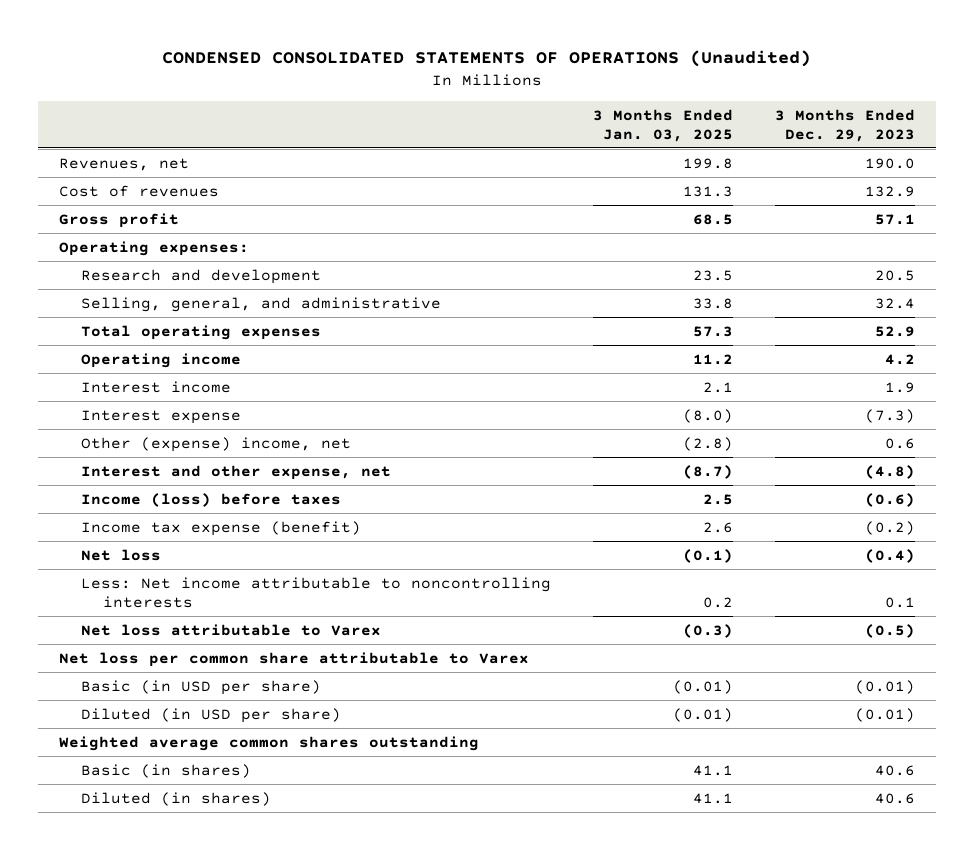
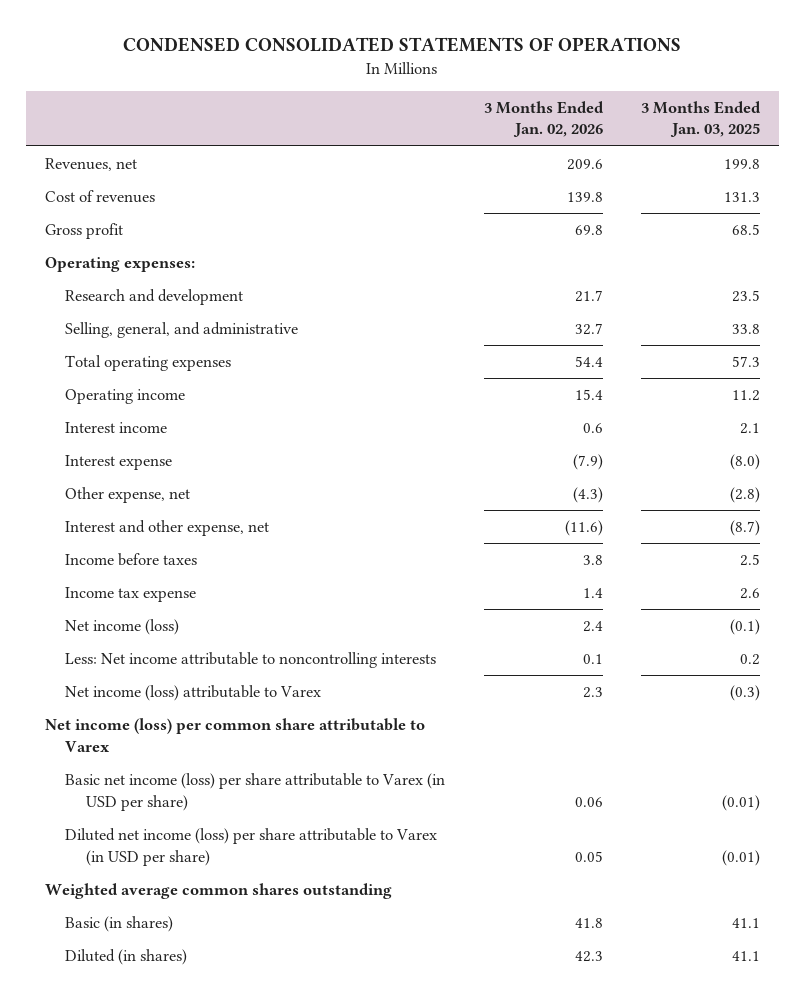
- CONDENSED CONSOLIDATED STATEMENTS OF OPERATIONS (Unaudited)
+ CONDENSED CONSOLIDATED STATEMENTS OF OPERATIONS
- | 3 Months Ended Jan. 03, 2025 | 3 Months Ended Dec. 29, 2023
+ | 3 Months Ended Jan. 02, 2026 | 3 Months Ended Jan. 03, 2025
- Other (expense) income, net | (2.8) | 0.6
+ Other expense, net | (4.3) | (2.8)
- Income (loss) before taxes | 2.5 | (0.6)
- Income tax expense (benefit) | 2.6 | (0.2)
- Net loss | (0.1) | (0.4)
+ Income before taxes | 3.8 | 2.5
+ Income tax expense | 1.4 | 2.6
+ Net income (loss) | 2.4 | (0.1)
- Net loss attributable to Varex | (0.3) | (0.5)
- Net loss per common share attributable to Varex
- Basic (in USD per share) | (0.01) | (0.01)
- Diluted (in USD per share) | (0.01) | (0.01)
+ Net income (loss) attributable to Varex | 2.3 | (0.3)
+ Net income (loss) per common share attributable to Varex
+ Basic net income (loss) per share attributable to Varex (in USD per share) | 0.06 | (0.01)
+ Diluted net income (loss) per share attributable to Varex (in USD per share) | 0.05 | (0.01)

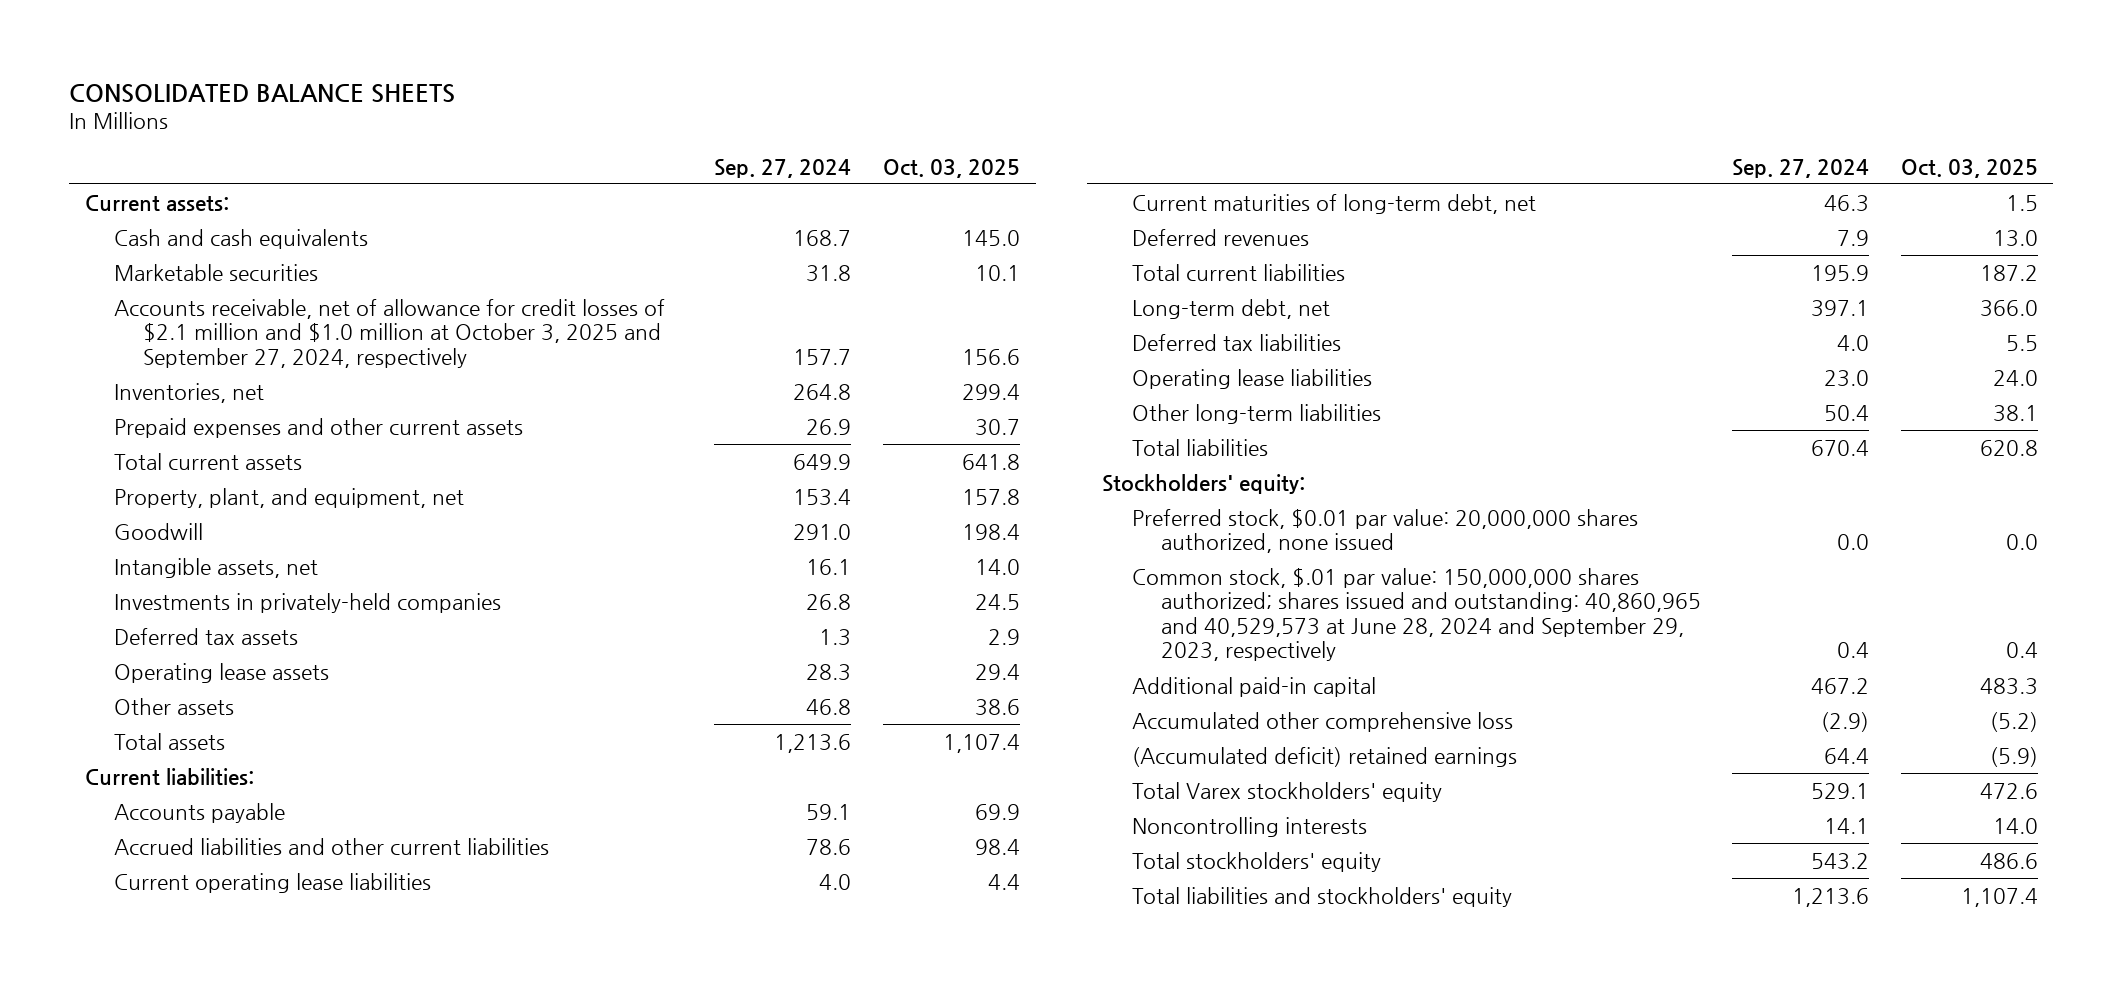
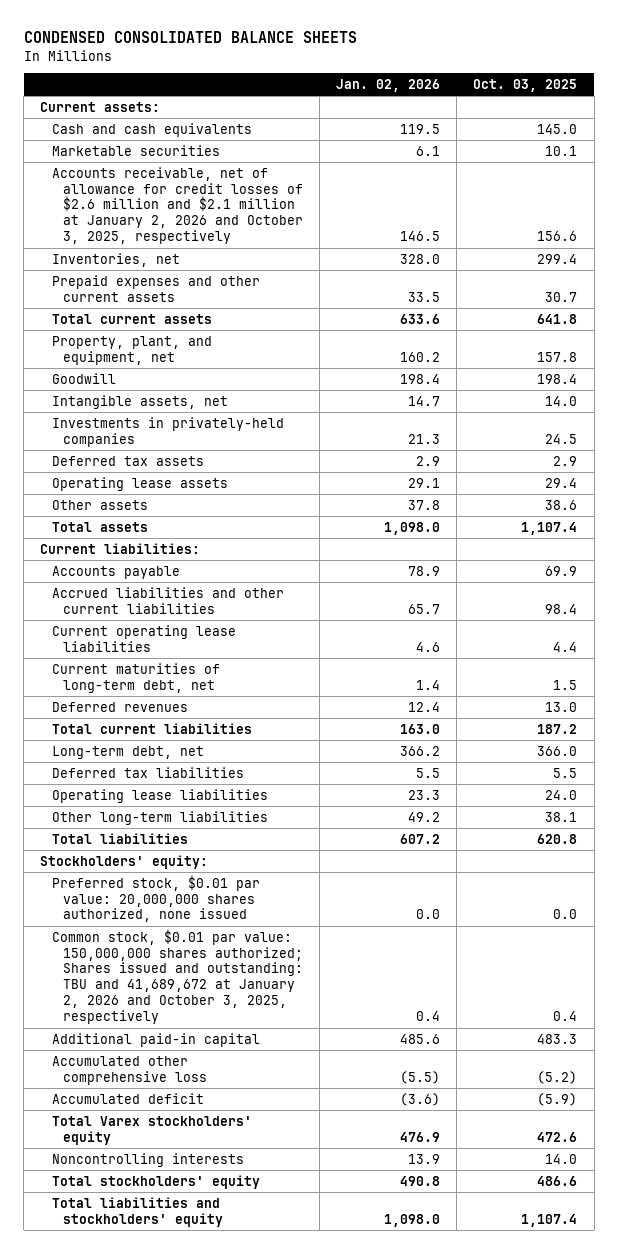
- CONSOLIDATED BALANCE SHEETS
+ CONDENSED CONSOLIDATED BALANCE SHEETS
- | Sep. 27, 2024 | Oct. 03, 2025
+ | Jan. 02, 2026 | Oct. 03, 2025
- Accounts receivable, net of allowance for credit losses of $2.1 million and $1.0 million at October 3, 2025 and September 27, 2024, respectively | 157.7 | 156.6
+ Accounts receivable, net of allowance for credit losses of $2.6 million and $2.1 million at January 2, 2026 and October 3, 2025, respectively | 146.5 | 156.6
- Common stock, $.01 par value: 150,000,000 shares authorized; shares issued and outstanding: 40,860,965 and 40,529,573 at June 28, 2024 and September 29, 2023, respectively | 0.4 | 0.4
+ Common stock, $0.01 par value: 150,000,000 shares authorized; Shares issued and outstanding: TBU and 41,689,672 at January 2, 2026 and October 3, 2025, respectively | 0.4 | 0.4
- (Accumulated deficit) retained earnings | 64.4 | (5.9)
+ Accumulated deficit | (3.6) | (5.9)

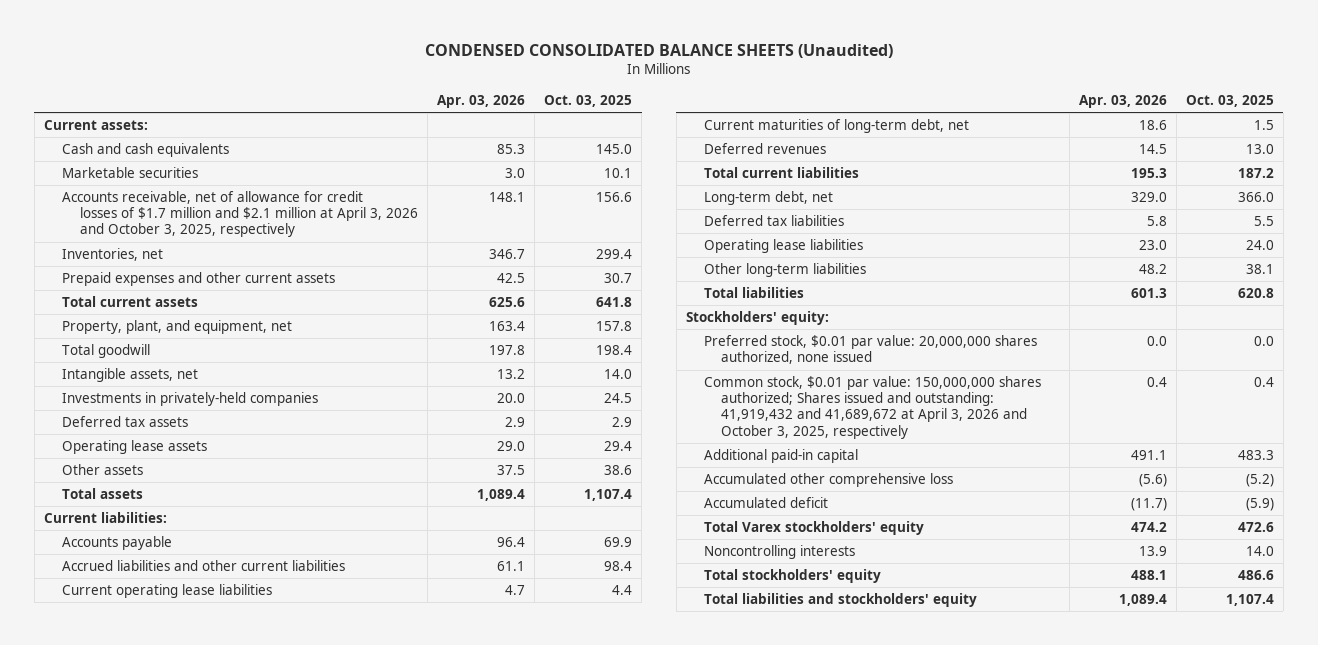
- CONDENSED CONSOLIDATED BALANCE SHEETS
+ CONDENSED CONSOLIDATED BALANCE SHEETS (Unaudited)
- | Jan. 02, 2026 | Oct. 03, 2025
+ | Apr. 03, 2026 | Oct. 03, 2025
- Accounts receivable, net of allowance for credit losses of $2.6 million and $2.1 million at January 2, 2026 and October 3, 2025, respectively | 146.5 | 156.6
+ Accounts receivable, net of allowance for credit losses of $1.7 million and $2.1 million at April 3, 2026 and October 3, 2025, respectively | 148.1 | 156.6
- Goodwill | 198.4 | 198.4
+ Total goodwill | 197.8 | 198.4
- Common stock, $0.01 par value: 150,000,000 shares authorized; Shares issued and outstanding: TBU and 41,689,672 at January 2, 2026 and October 3, 2025, respectively | 0.4 | 0.4
+ Common stock, $0.01 par value: 150,000,000 shares authorized; Shares issued and outstanding: 41,919,432 and 41,689,672 at April 3, 2026 and October 3, 2025, respectively | 0.4 | 0.4

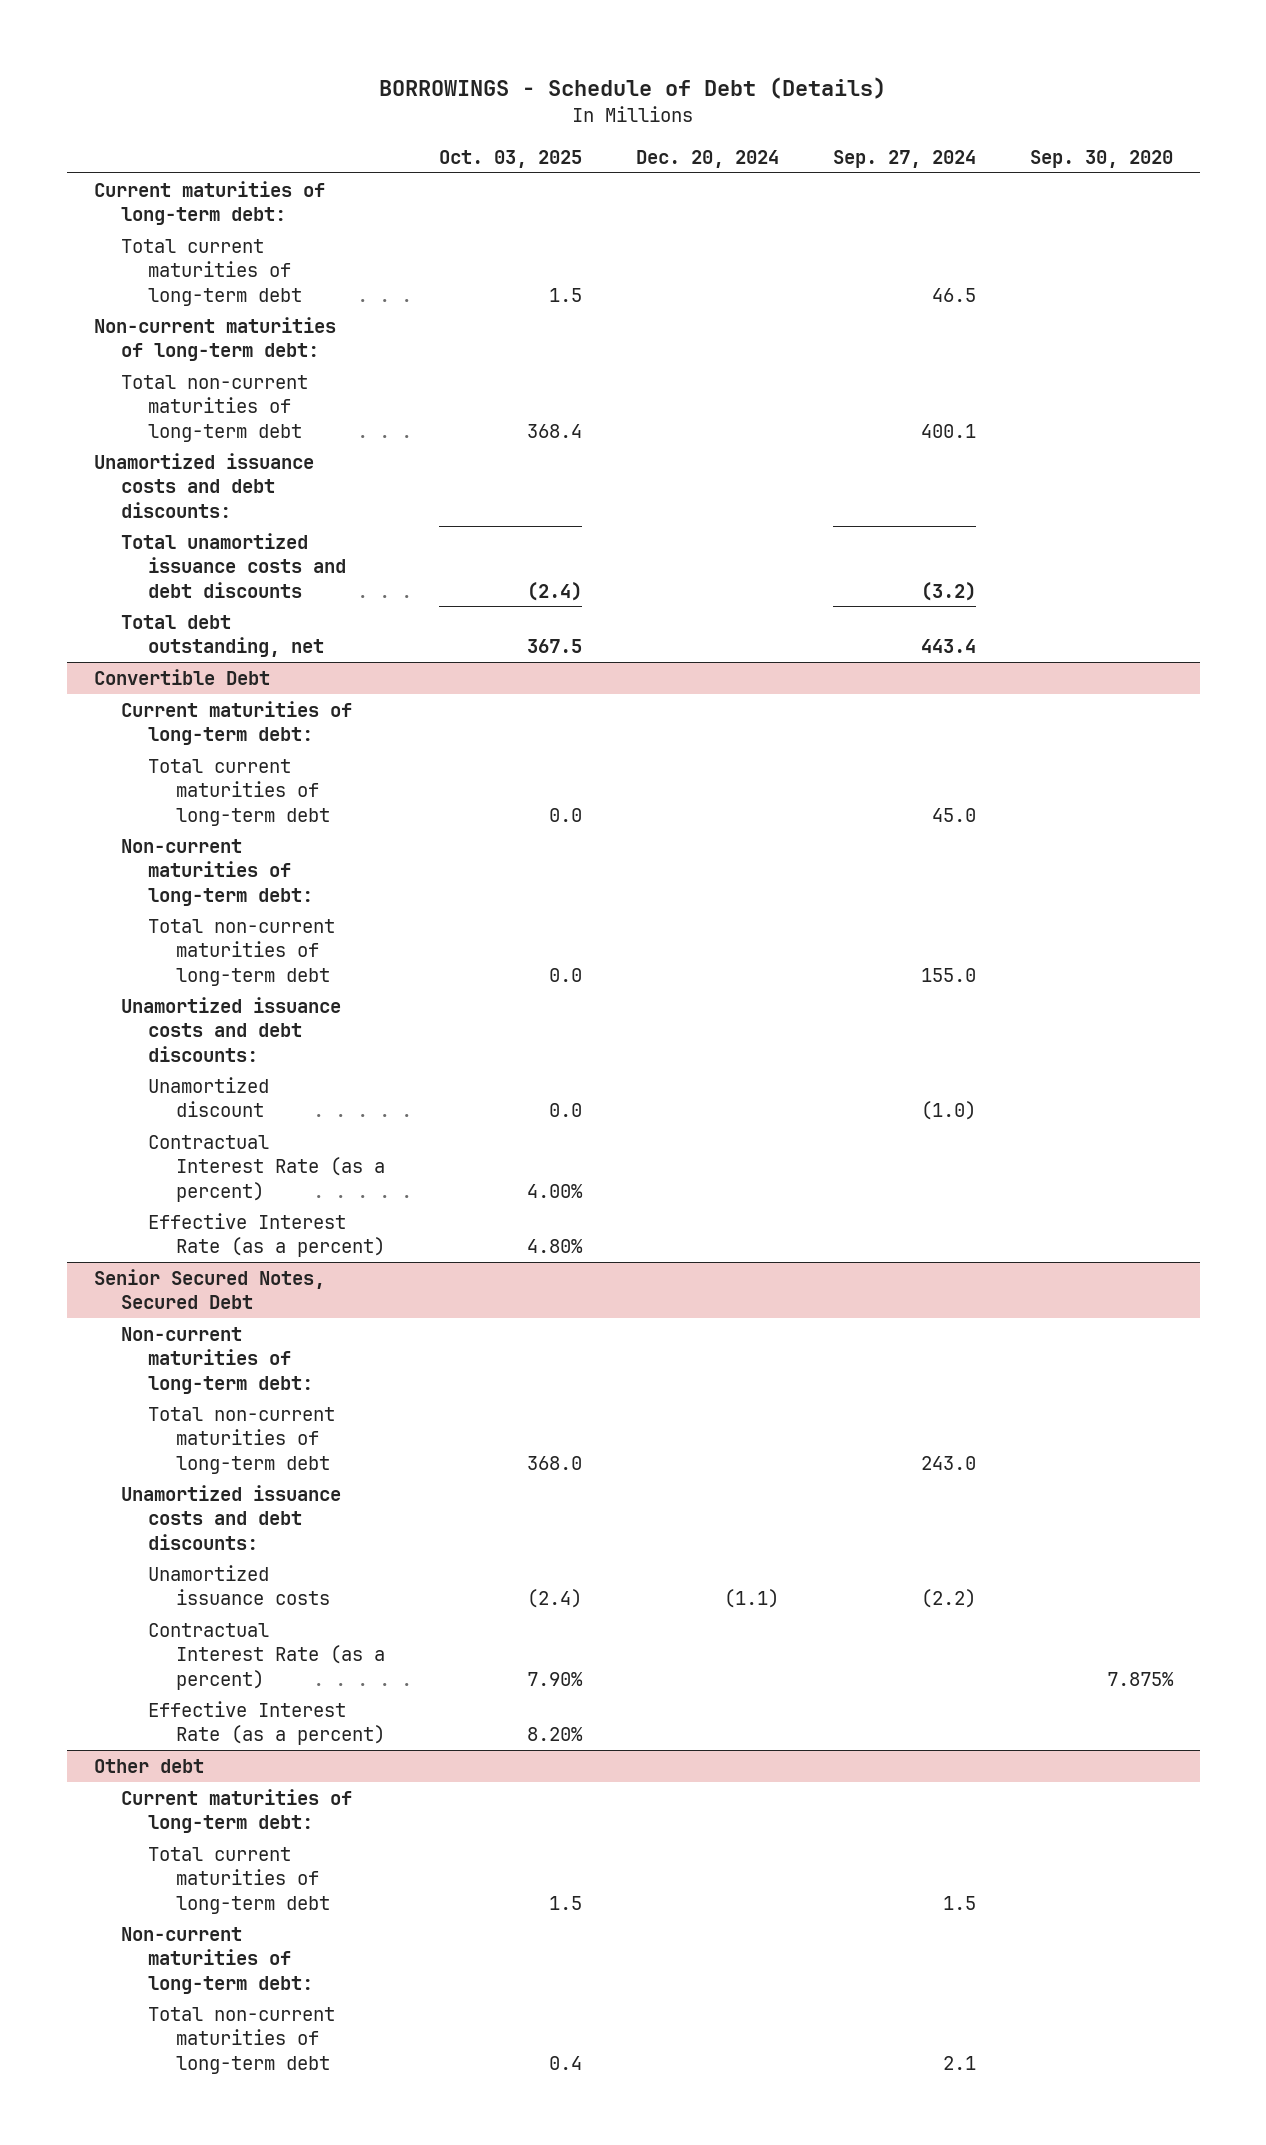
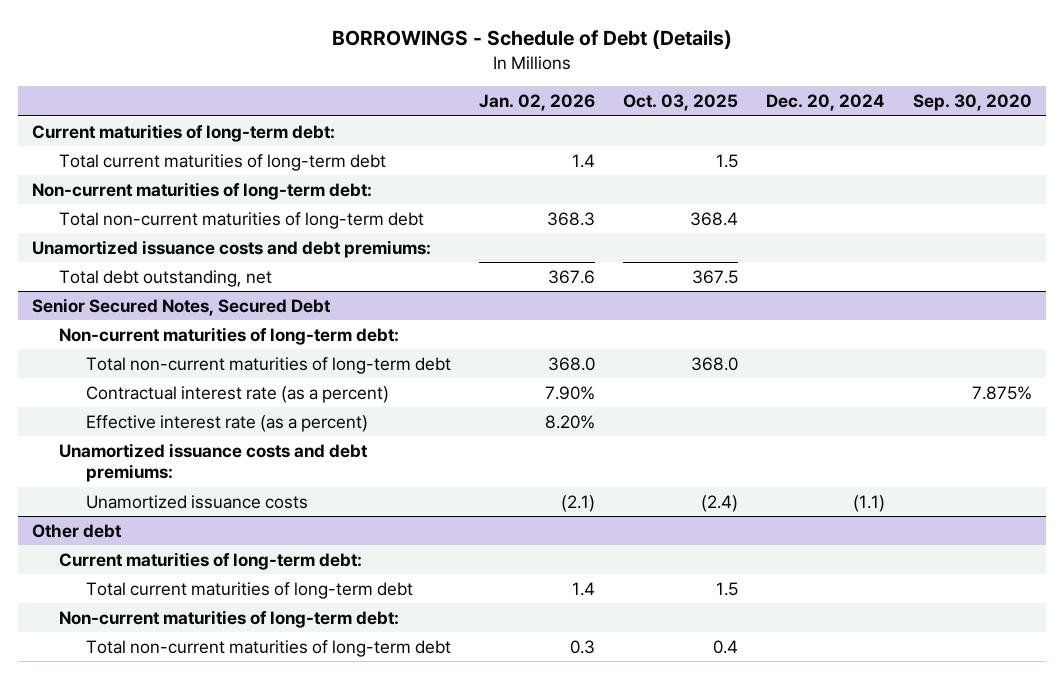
- | Oct. 03, 2025 | Dec. 20, 2024 | Sep. 27, 2024 | Sep. 30, 2020
+ | Jan. 02, 2026 | Oct. 03, 2025 | Dec. 20, 2024 | Sep. 30, 2020
- Unamortized issuance costs and debt discounts:
- Total unamortized issuance costs and debt discounts | (2.4) | | (3.2) |
+ Unamortized issuance costs and debt premiums:
- Convertible Debt
- Current maturities of long-term debt:
- Total current maturities of long-term debt | 0.0 | | 45.0 |
- Non-current maturities of long-term debt:
- Total non-current maturities of long-term debt | 0.0 | | 155.0 |
- Unamortized issuance costs and debt discounts:
- Unamortized discount | 0.0 | | (1.0) |
- Contractual Interest Rate (as a percent) | 4.00% | | |
- Effective Interest Rate (as a percent) | 4.80% | | |
@ Senior Secured Notes, Secured Debt
- Unamortized issuance costs and debt discounts:
+ Contractual interest rate (as a percent) | 7.90% | | | 7.875%
+ Effective interest rate (as a percent) | 8.20% | | |
+ Unamortized issuance costs and debt premiums:
- Contractual Interest Rate (as a percent) | 7.90% | | | 7.875%
- Effective Interest Rate (as a percent) | 8.20% | | |

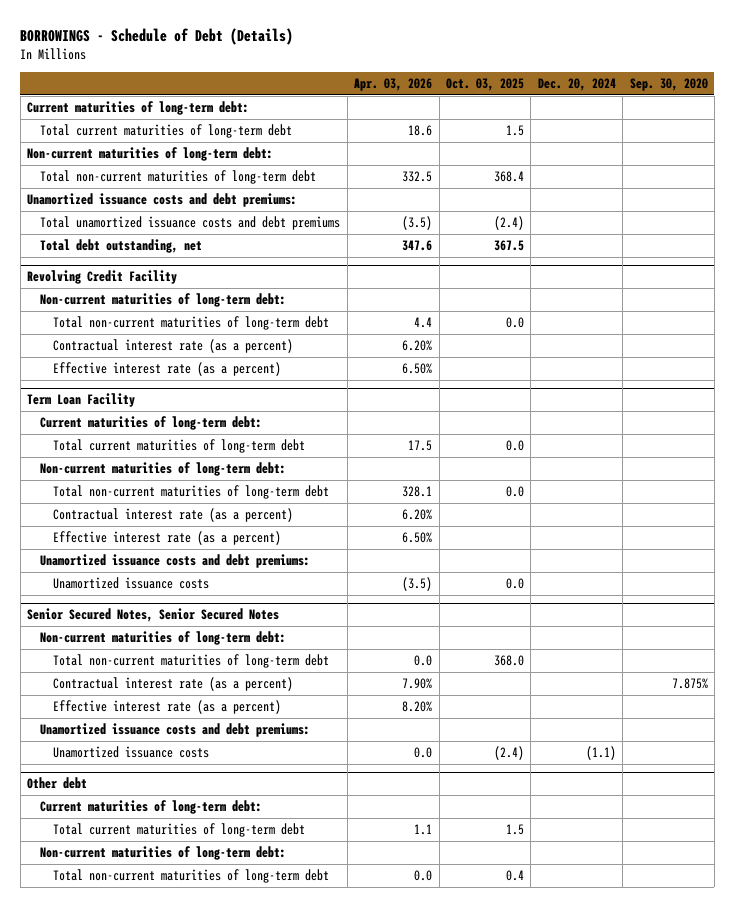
- | Jan. 02, 2026 | Oct. 03, 2025 | Dec. 20, 2024 | Sep. 30, 2020
+ | Apr. 03, 2026 | Oct. 03, 2025 | Dec. 20, 2024 | Sep. 30, 2020
+ Total unamortized issuance costs and debt premiums | (3.5) | (2.4) | |
- Senior Secured Notes, Secured Debt
+ Revolving Credit Facility
+ Total non-current maturities of long-term debt | 4.4 | 0.0 | |
+ Contractual interest rate (as a percent) | 6.20% | | |
+ Effective interest rate (as a percent) | 6.50% | | |
+ Term Loan Facility
+ Current maturities of long-term debt:
+ Total current maturities of long-term debt | 17.5 | 0.0 | |
+ Non-current maturities of long-term debt:
+ Total non-current maturities of long-term debt | 328.1 | 0.0 | |
+ Contractual interest rate (as a percent) | 6.20% | | |
+ Effective interest rate (as a percent) | 6.50% | | |
+ Unamortized issuance costs and debt premiums:
+ Unamortized issuance costs | (3.5) | 0.0 | |
+ Senior Secured Notes, Senior Secured Notes
+ Non-current maturities of long-term debt:

